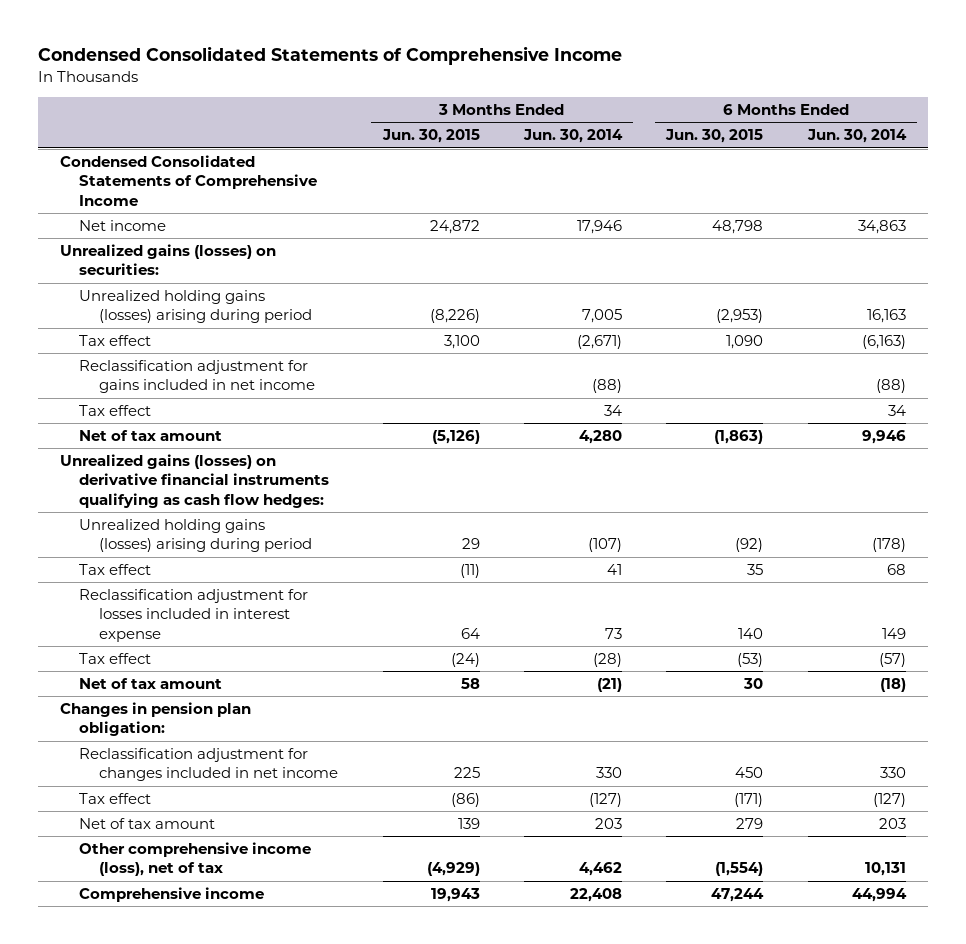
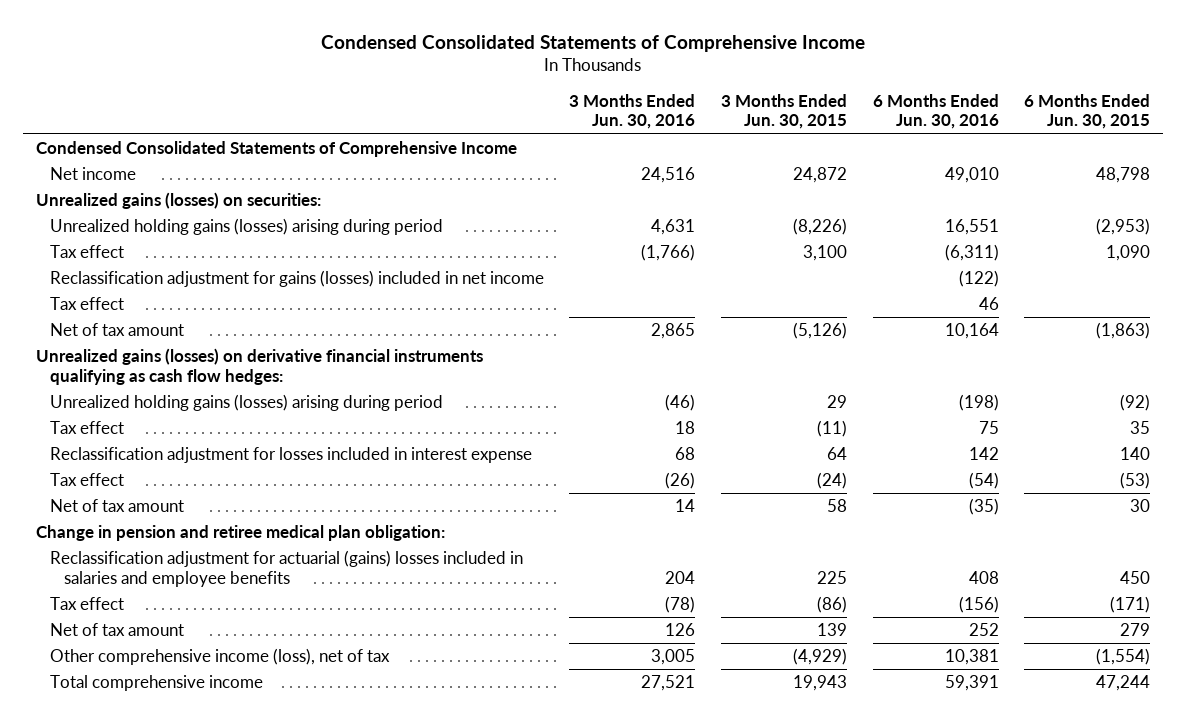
- | 3 Months Ended Jun. 30, 2015 | 3 Months Ended Jun. 30, 2014 | 6 Months Ended Jun. 30, 2015 | 6 Months Ended Jun. 30, 2014
+ | 3 Months Ended Jun. 30, 2016 | 3 Months Ended Jun. 30, 2015 | 6 Months Ended Jun. 30, 2016 | 6 Months Ended Jun. 30, 2015
- Reclassification adjustment for gains included in net income | | (88) | | (88)
+ Reclassification adjustment for gains (losses) included in net income | | | (122) |
- Changes in pension plan obligation:
- Reclassification adjustment for changes included in net income | 225 | 330 | 450 | 330
+ Change in pension and retiree medical plan obligation:
+ Reclassification adjustment for actuarial (gains) losses included in salaries and employee benefits | 204 | 225 | 408 | 450
- Comprehensive income | 19,943 | 22,408 | 47,244 | 44,994
+ Total comprehensive income | 27,521 | 19,943 | 59,391 | 47,244

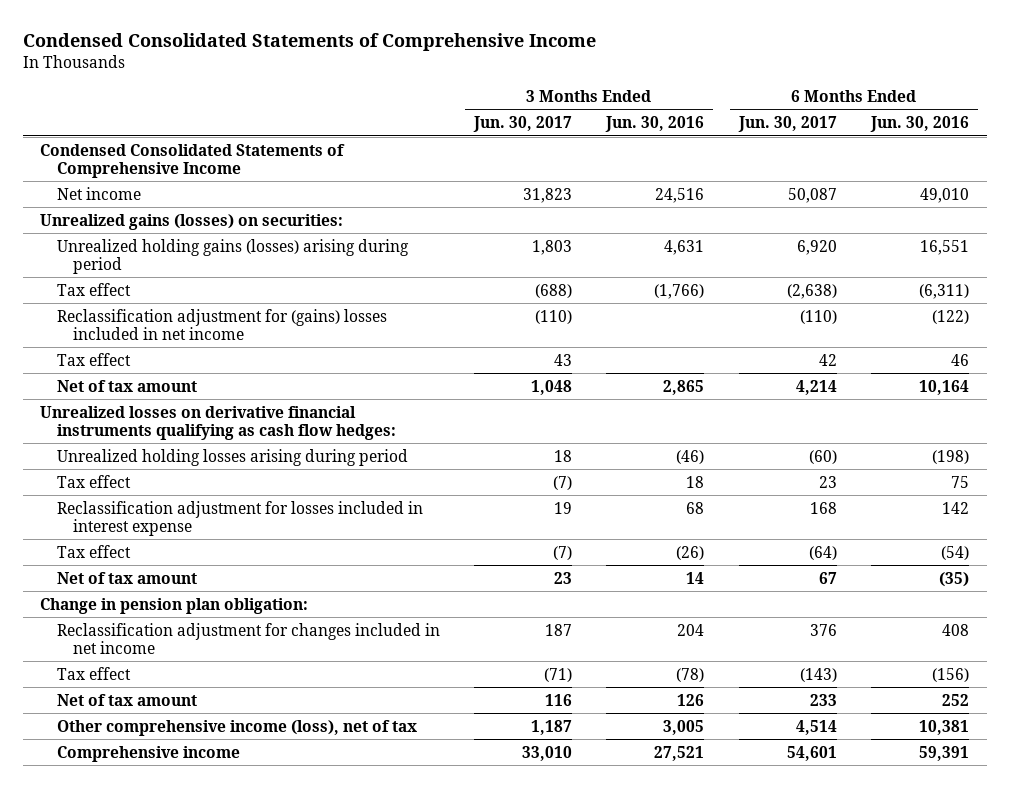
- | 3 Months Ended Jun. 30, 2016 | 3 Months Ended Jun. 30, 2015 | 6 Months Ended Jun. 30, 2016 | 6 Months Ended Jun. 30, 2015
+ | 3 Months Ended Jun. 30, 2017 | 3 Months Ended Jun. 30, 2016 | 6 Months Ended Jun. 30, 2017 | 6 Months Ended Jun. 30, 2016
- Reclassification adjustment for gains (losses) included in net income | | | (122) |
+ Reclassification adjustment for (gains) losses included in net income | (110) | | (110) | (122)
- Unrealized gains (losses) on derivative financial instruments qualifying as cash flow hedges:
- Unrealized holding gains (losses) arising during period | (46) | 29 | (198) | (92)
+ Unrealized losses on derivative financial instruments qualifying as cash flow hedges:
+ Unrealized holding losses arising during period | 18 | (46) | (60) | (198)
- Change in pension and retiree medical plan obligation:
- Reclassification adjustment for actuarial (gains) losses included in salaries and employee benefits | 204 | 225 | 408 | 450
+ Change in pension plan obligation:
+ Reclassification adjustment for changes included in net income | 187 | 204 | 376 | 408
- Total comprehensive income | 27,521 | 19,943 | 59,391 | 47,244
+ Comprehensive income | 33,010 | 27,521 | 54,601 | 59,391

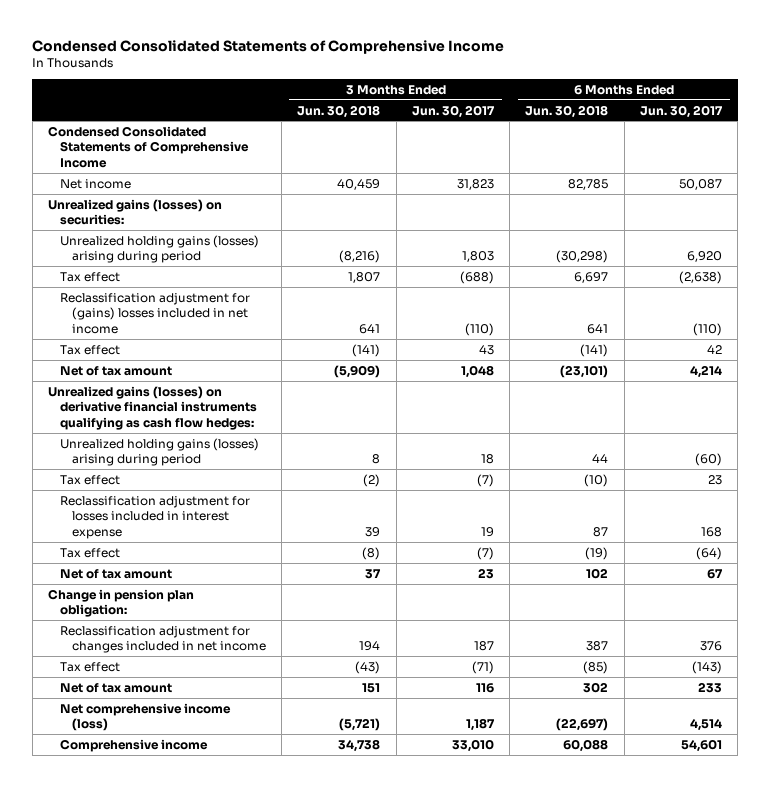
- | 3 Months Ended Jun. 30, 2017 | 3 Months Ended Jun. 30, 2016 | 6 Months Ended Jun. 30, 2017 | 6 Months Ended Jun. 30, 2016
+ | 3 Months Ended Jun. 30, 2018 | 3 Months Ended Jun. 30, 2017 | 6 Months Ended Jun. 30, 2018 | 6 Months Ended Jun. 30, 2017
- Unrealized losses on derivative financial instruments qualifying as cash flow hedges:
- Unrealized holding losses arising during period | 18 | (46) | (60) | (198)
+ Unrealized gains (losses) on derivative financial instruments qualifying as cash flow hedges:
+ Unrealized holding gains (losses) arising during period | 8 | 18 | 44 | (60)
- Other comprehensive income (loss), net of tax | 1,187 | 3,005 | 4,514 | 10,381
+ Net comprehensive income (loss) | (5,721) | 1,187 | (22,697) | 4,514

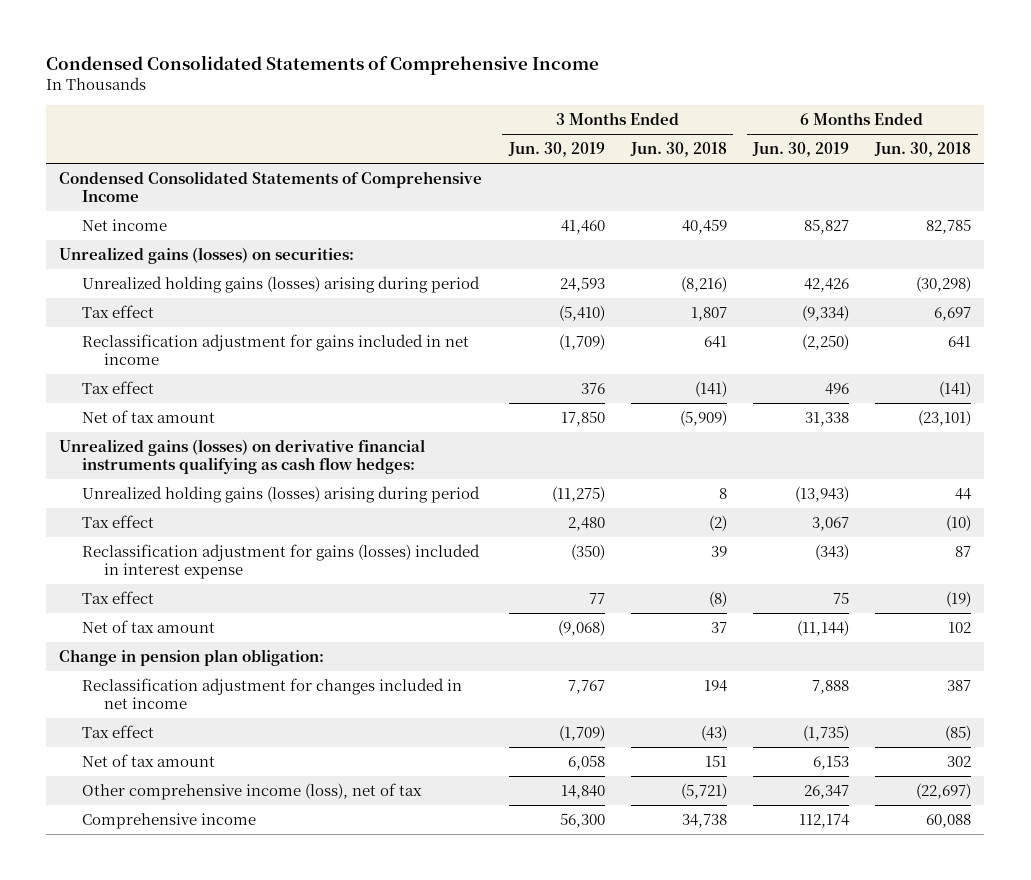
- | 3 Months Ended Jun. 30, 2018 | 3 Months Ended Jun. 30, 2017 | 6 Months Ended Jun. 30, 2018 | 6 Months Ended Jun. 30, 2017
+ | 3 Months Ended Jun. 30, 2019 | 3 Months Ended Jun. 30, 2018 | 6 Months Ended Jun. 30, 2019 | 6 Months Ended Jun. 30, 2018
- Reclassification adjustment for (gains) losses included in net income | 641 | (110) | 641 | (110)
+ Reclassification adjustment for gains included in net income | (1,709) | 641 | (2,250) | 641
- Reclassification adjustment for losses included in interest expense | 39 | 19 | 87 | 168
+ Reclassification adjustment for gains (losses) included in interest expense | (350) | 39 | (343) | 87
- Net comprehensive income (loss) | (5,721) | 1,187 | (22,697) | 4,514
+ Other comprehensive income (loss), net of tax | 14,840 | (5,721) | 26,347 | (22,697)

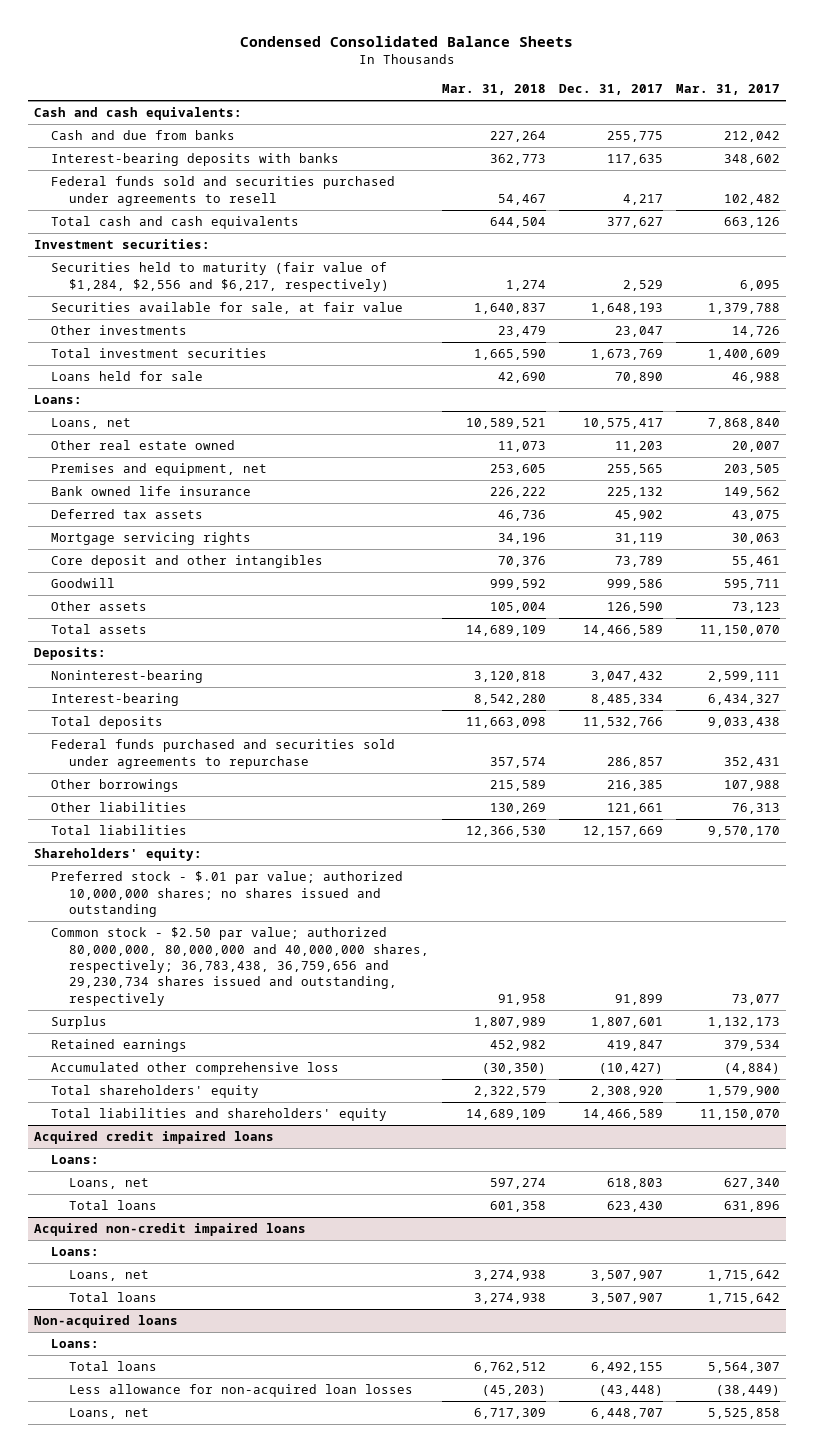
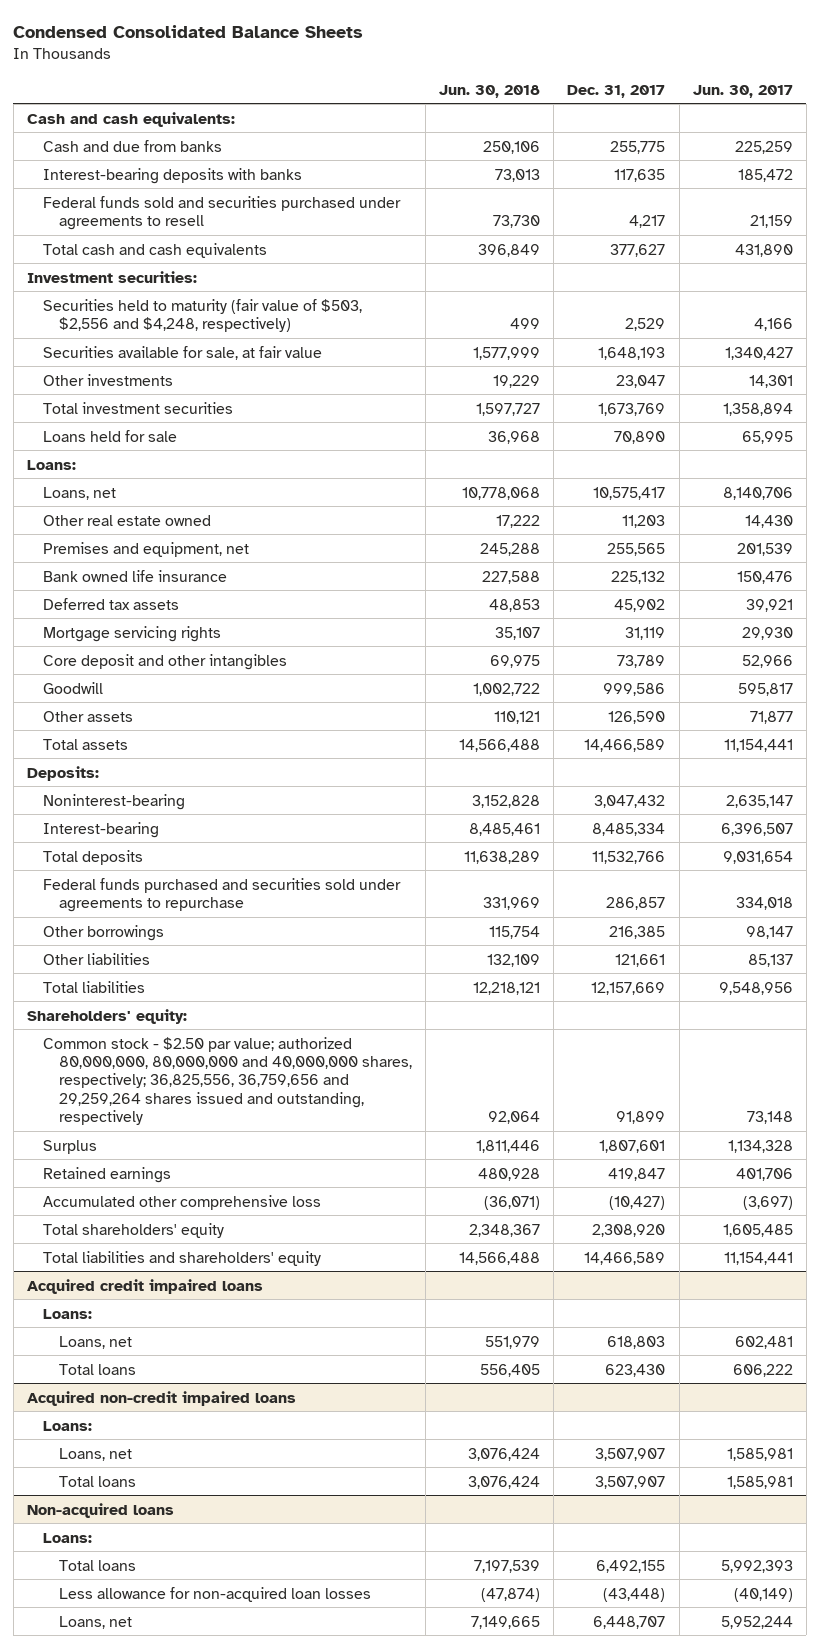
- | Mar. 31, 2018 | Dec. 31, 2017 | Mar. 31, 2017
+ | Jun. 30, 2018 | Dec. 31, 2017 | Jun. 30, 2017
- Securities held to maturity (fair value of $1,284, $2,556 and $6,217, respectively) | 1,274 | 2,529 | 6,095
+ Securities held to maturity (fair value of $503, $2,556 and $4,248, respectively) | 499 | 2,529 | 4,166
- Preferred stock - $.01 par value; authorized 10,000,000 shares; no shares issued and outstanding
- Common stock - $2.50 par value; authorized 80,000,000, 80,000,000 and 40,000,000 shares, respectively; 36,783,438, 36,759,656 and 29,230,734 shares issued and outstanding, respectively | 91,958 | 91,899 | 73,077
+ Common stock - $2.50 par value; authorized 80,000,000, 80,000,000 and 40,000,000 shares, respectively; 36,825,556, 36,759,656 and 29,259,264 shares issued and outstanding, respectively | 92,064 | 91,899 | 73,148

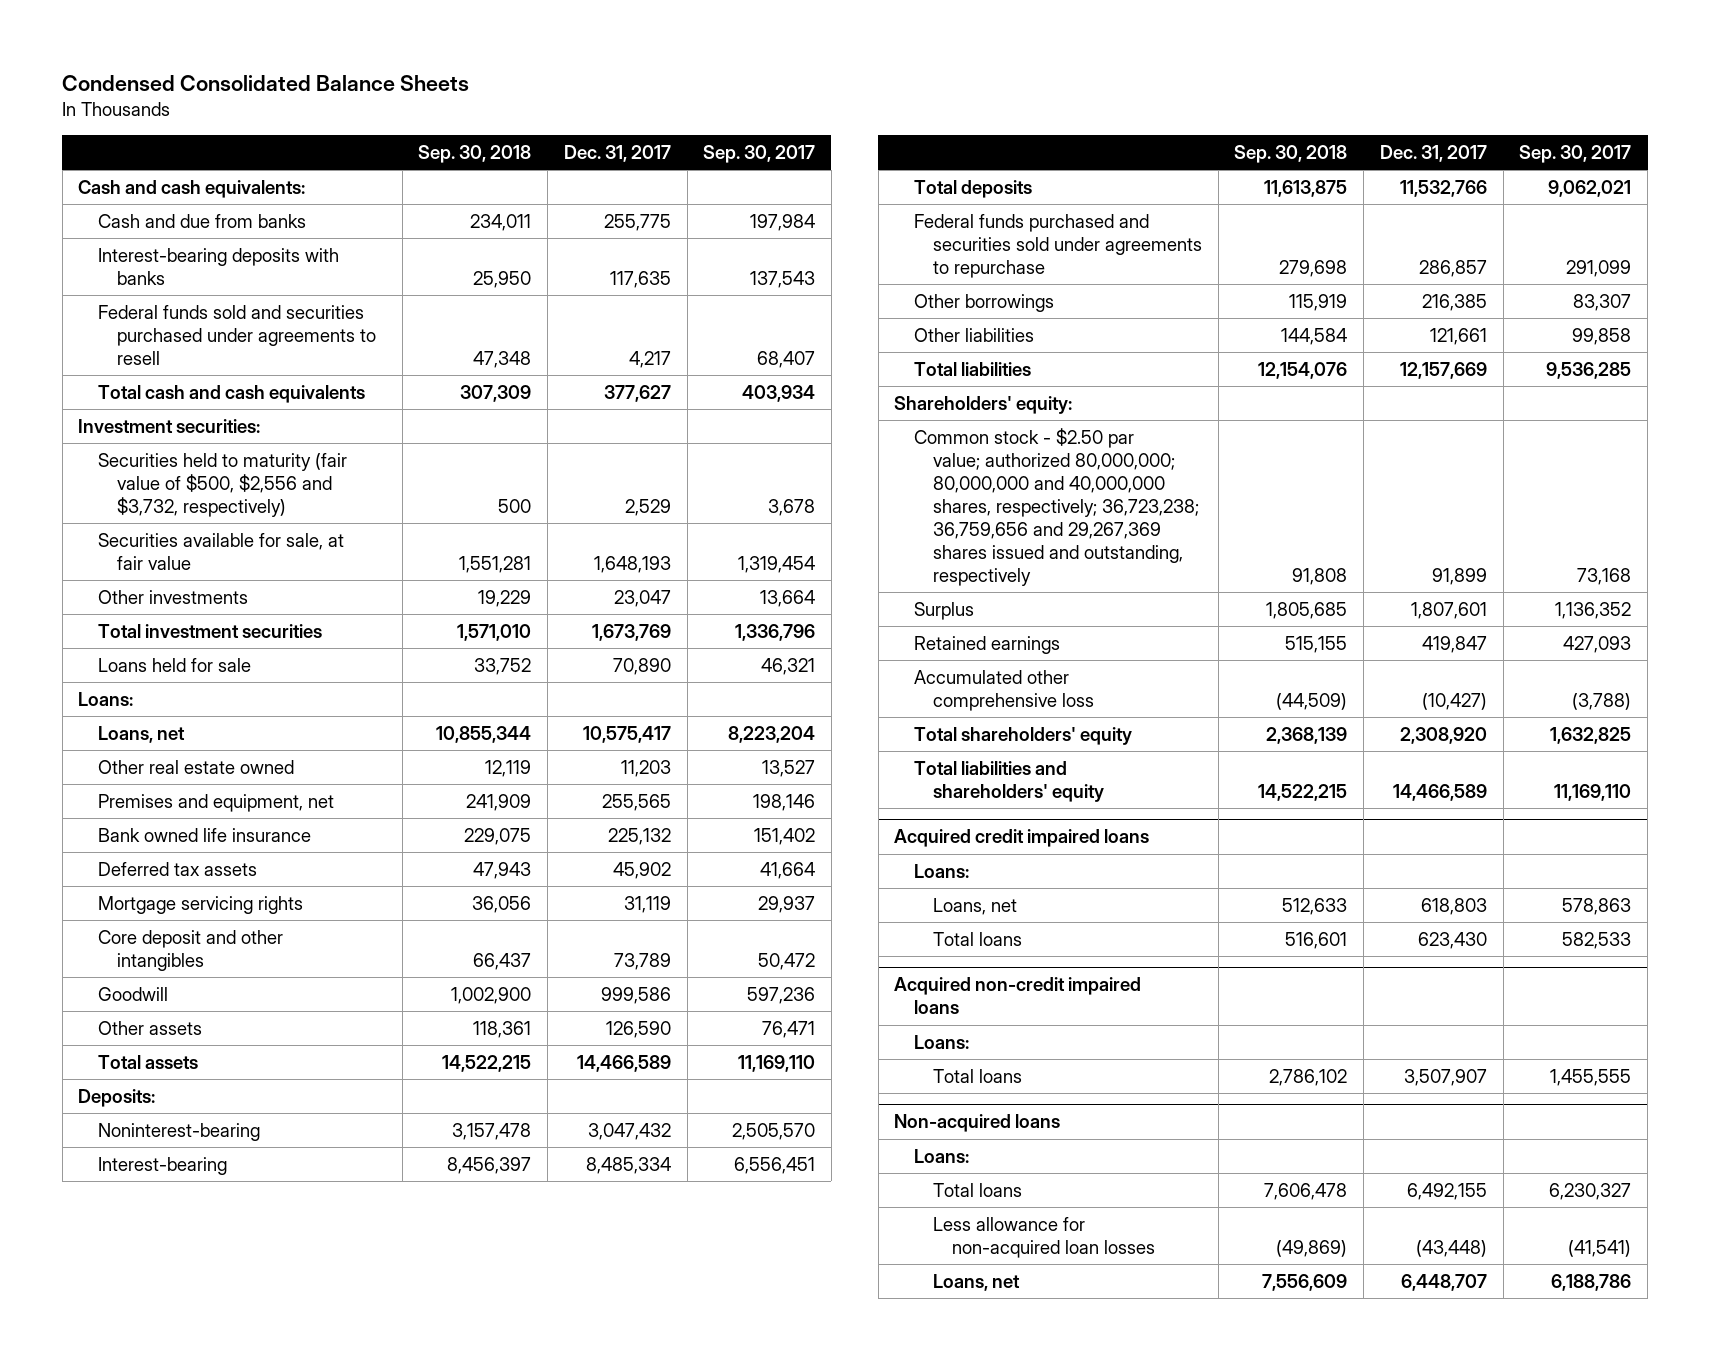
- | Jun. 30, 2018 | Dec. 31, 2017 | Jun. 30, 2017
+ | Sep. 30, 2018 | Dec. 31, 2017 | Sep. 30, 2017
- Securities held to maturity (fair value of $503, $2,556 and $4,248, respectively) | 499 | 2,529 | 4,166
+ Securities held to maturity (fair value of $500, $2,556 and $3,732, respectively) | 500 | 2,529 | 3,678
- Common stock - $2.50 par value; authorized 80,000,000, 80,000,000 and 40,000,000 shares, respectively; 36,825,556, 36,759,656 and 29,259,264 shares issued and outstanding, respectively | 92,064 | 91,899 | 73,148
+ Common stock - $2.50 par value; authorized 80,000,000; 80,000,000 and 40,000,000 shares, respectively; 36,723,238; 36,759,656 and 29,267,369 shares issued and outstanding, respectively | 91,808 | 91,899 | 73,168
@ Acquired non-credit impaired loans
- Loans, net | 3,076,424 | 3,507,907 | 1,585,981

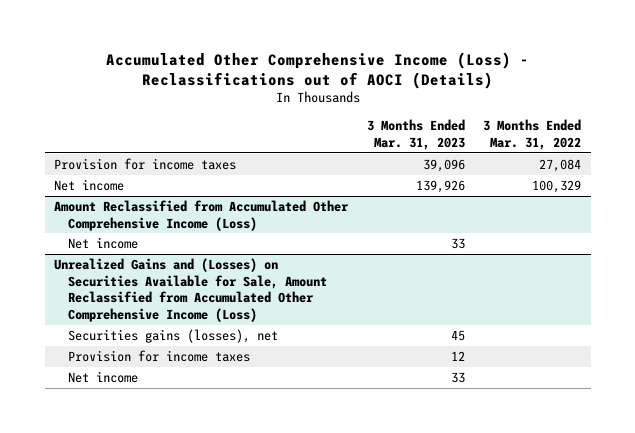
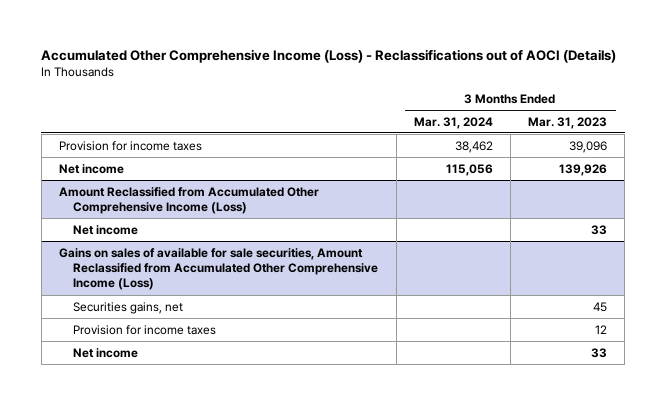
- | 3 Months Ended Mar. 31, 2023 | 3 Months Ended Mar. 31, 2022
+ | 3 Months Ended Mar. 31, 2024 | 3 Months Ended Mar. 31, 2023
- Unrealized Gains and (Losses) on Securities Available for Sale, Amount Reclassified from Accumulated Other Comprehensive Income (Loss)
- Securities gains (losses), net | 45 |
+ Gains on sales of available for sale securities, Amount Reclassified from Accumulated Other Comprehensive Income (Loss)
+ Securities gains, net | | 45

